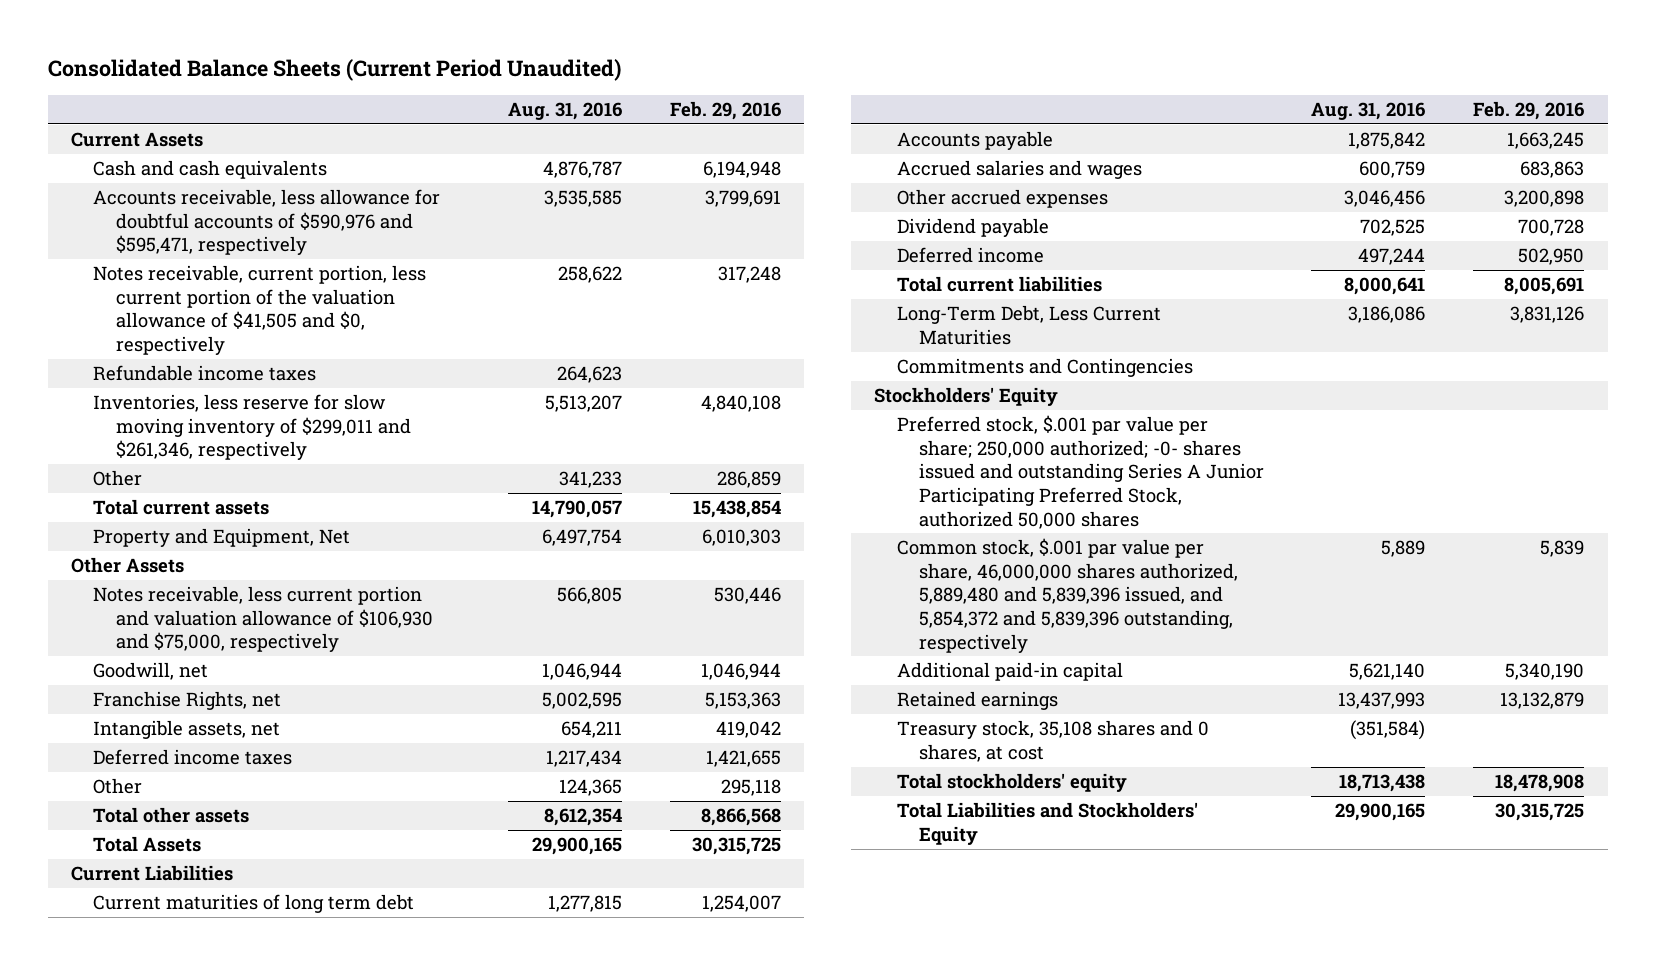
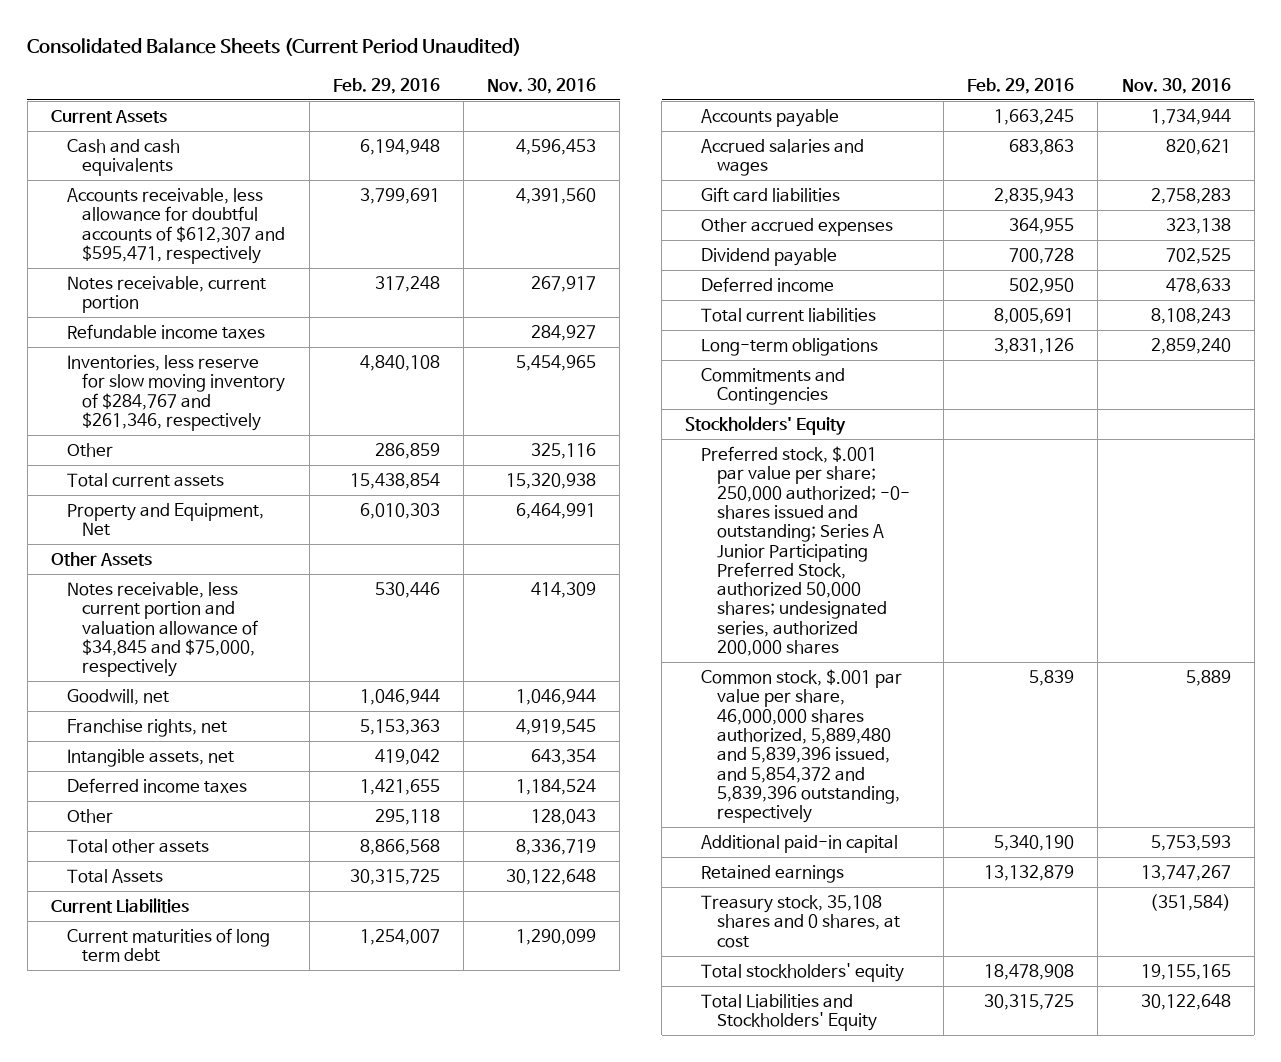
- | Aug. 31, 2016 | Feb. 29, 2016
+ | Feb. 29, 2016 | Nov. 30, 2016
- Accounts receivable, less allowance for doubtful accounts of $590,976 and $595,471, respectively | 3,535,585 | 3,799,691
- Notes receivable, current portion, less current portion of the valuation allowance of $41,505 and $0, respectively | 258,622 | 317,248
+ Accounts receivable, less allowance for doubtful accounts of $612,307 and $595,471, respectively | 3,799,691 | 4,391,560
+ Notes receivable, current portion | 317,248 | 267,917
- Inventories, less reserve for slow moving inventory of $299,011 and $261,346, respectively | 5,513,207 | 4,840,108
+ Inventories, less reserve for slow moving inventory of $284,767 and $261,346, respectively | 4,840,108 | 5,454,965
- Notes receivable, less current portion and valuation allowance of $106,930 and $75,000, respectively | 566,805 | 530,446
+ Notes receivable, less current portion and valuation allowance of $34,845 and $75,000, respectively | 530,446 | 414,309
- Franchise Rights, net | 5,002,595 | 5,153,363
+ Franchise rights, net | 5,153,363 | 4,919,545
- Other accrued expenses | 3,046,456 | 3,200,898
+ Gift card liabilities | 2,835,943 | 2,758,283
+ Other accrued expenses | 364,955 | 323,138
- Long-Term Debt, Less Current Maturities | 3,186,086 | 3,831,126
+ Long-term obligations | 3,831,126 | 2,859,240
- Preferred stock, $.001 par value per share; 250,000 authorized; -0- shares issued and outstanding Series A Junior Participating Preferred Stock, authorized 50,000 shares
+ Preferred stock, $.001 par value per share; 250,000 authorized; -0- shares issued and outstanding; Series A Junior Participating Preferred Stock, authorized 50,000 shares; undesignated series, authorized 200,000 shares

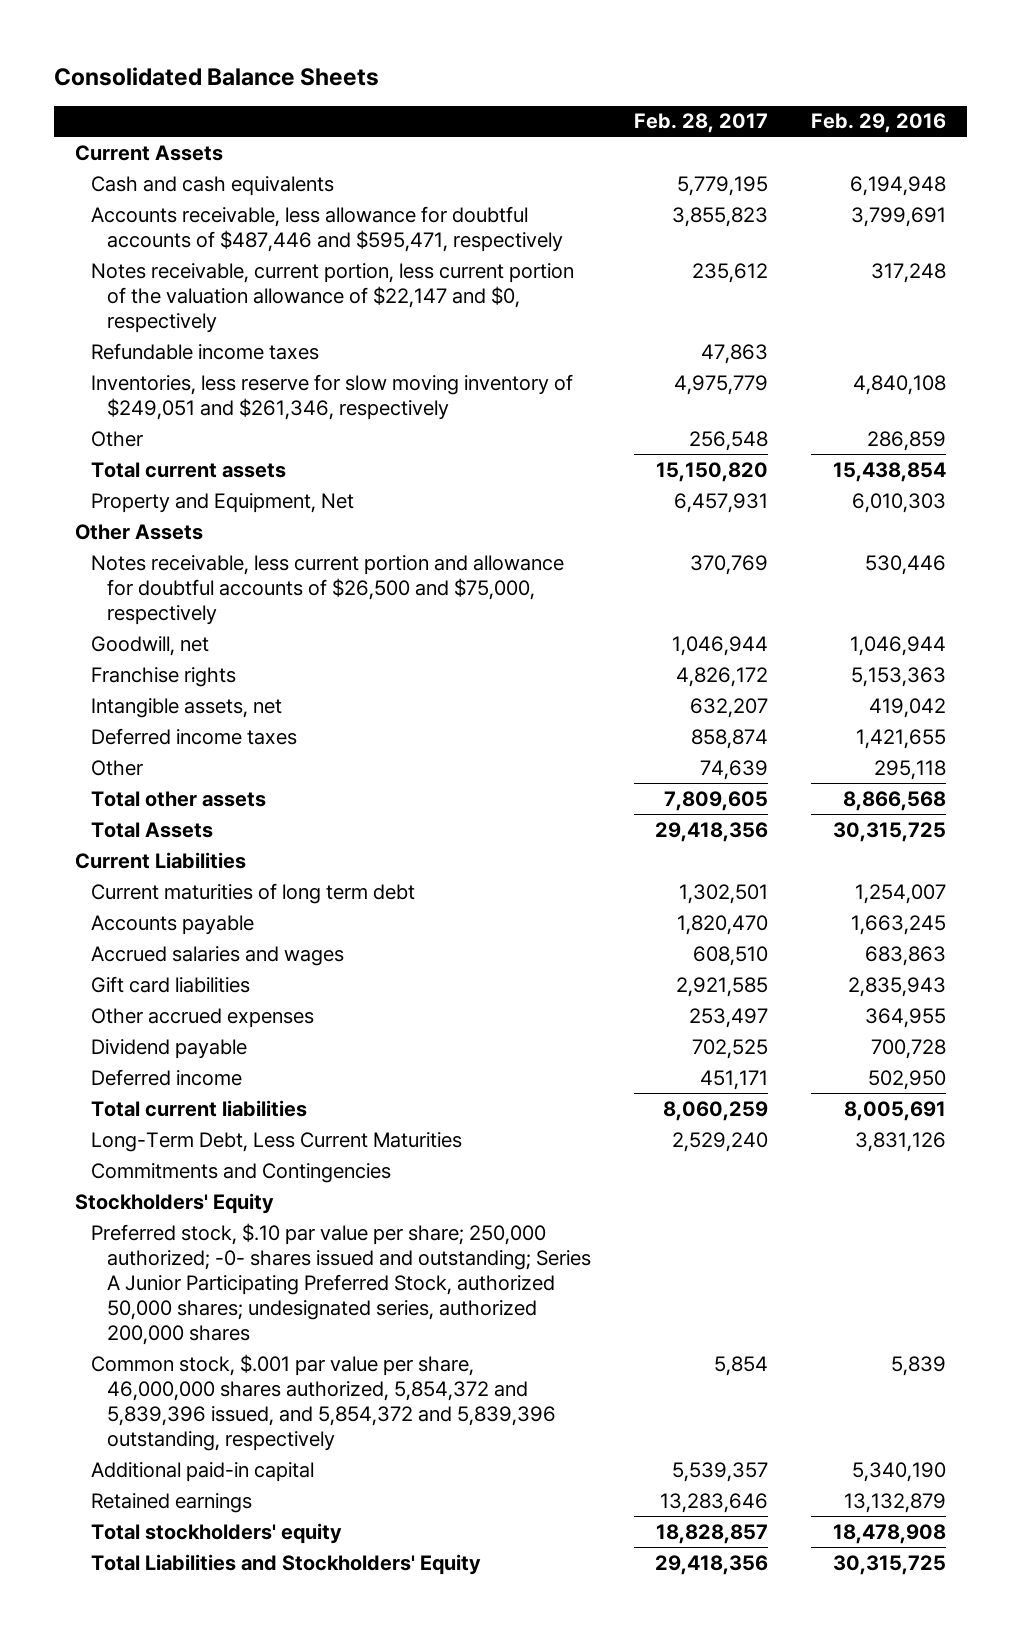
- Consolidated Balance Sheets (Current Period Unaudited)
+ Consolidated Balance Sheets
- | Feb. 29, 2016 | Nov. 30, 2016
+ | Feb. 28, 2017 | Feb. 29, 2016
- Accounts receivable, less allowance for doubtful accounts of $612,307 and $595,471, respectively | 3,799,691 | 4,391,560
- Notes receivable, current portion | 317,248 | 267,917
+ Accounts receivable, less allowance for doubtful accounts of $487,446 and $595,471, respectively | 3,855,823 | 3,799,691
+ Notes receivable, current portion, less current portion of the valuation allowance of $22,147 and $0, respectively | 235,612 | 317,248
- Inventories, less reserve for slow moving inventory of $284,767 and $261,346, respectively | 4,840,108 | 5,454,965
+ Inventories, less reserve for slow moving inventory of $249,051 and $261,346, respectively | 4,975,779 | 4,840,108
- Notes receivable, less current portion and valuation allowance of $34,845 and $75,000, respectively | 530,446 | 414,309
+ Notes receivable, less current portion and allowance for doubtful accounts of $26,500 and $75,000, respectively | 370,769 | 530,446
- Franchise rights, net | 5,153,363 | 4,919,545
+ Franchise rights | 4,826,172 | 5,153,363
- Long-term obligations | 3,831,126 | 2,859,240
+ Long-Term Debt, Less Current Maturities | 2,529,240 | 3,831,126
- Preferred stock, $.001 par value per share; 250,000 authorized; -0- shares issued and outstanding; Series A Junior Participating Preferred Stock, authorized 50,000 shares; undesignated series, authorized 200,000 shares
- Common stock, $.001 par value per share, 46,000,000 shares authorized, 5,889,480 and 5,839,396 issued, and 5,854,372 and 5,839,396 outstanding, respectively | 5,839 | 5,889
+ Preferred stock, $.10 par value per share; 250,000 authorized; -0- shares issued and outstanding; Series A Junior Participating Preferred Stock, authorized 50,000 shares; undesignated series, authorized 200,000 shares
+ Common stock, $.001 par value per share, 46,000,000 shares authorized, 5,854,372 and 5,839,396 issued, and 5,854,372 and 5,839,396 outstanding, respectively | 5,854 | 5,839
- Treasury stock, 35,108 shares and 0 shares, at cost | | (351,584)

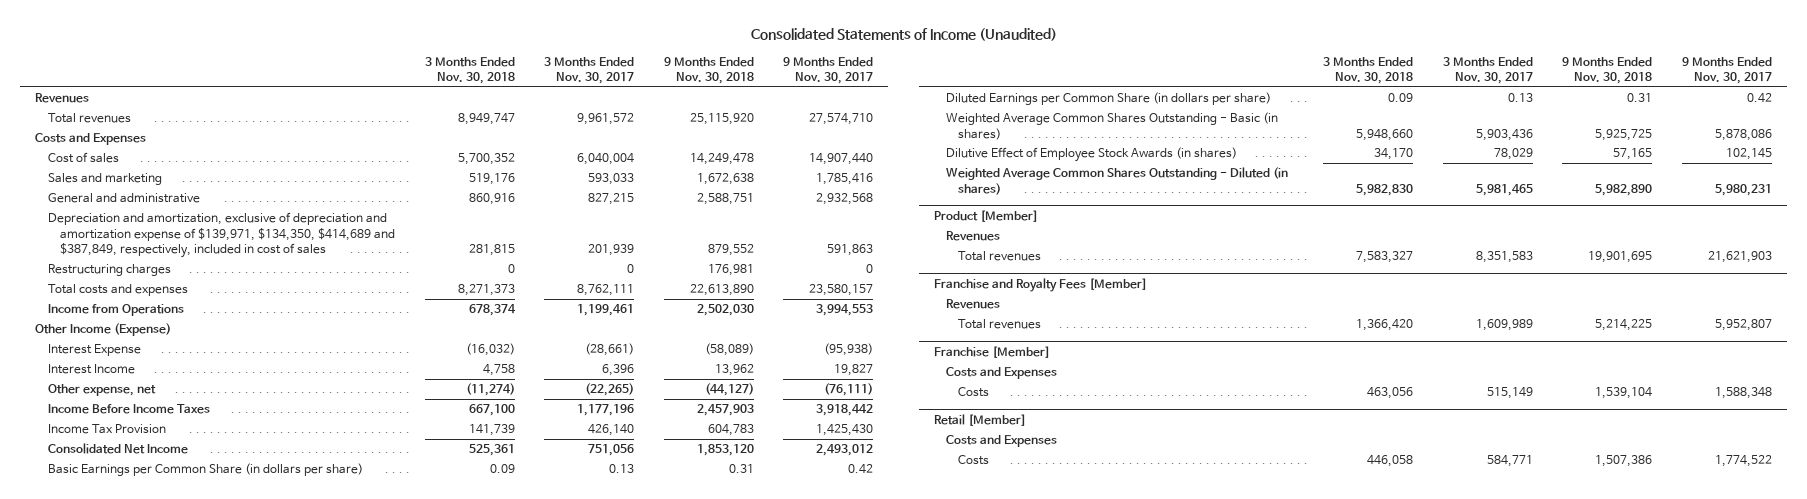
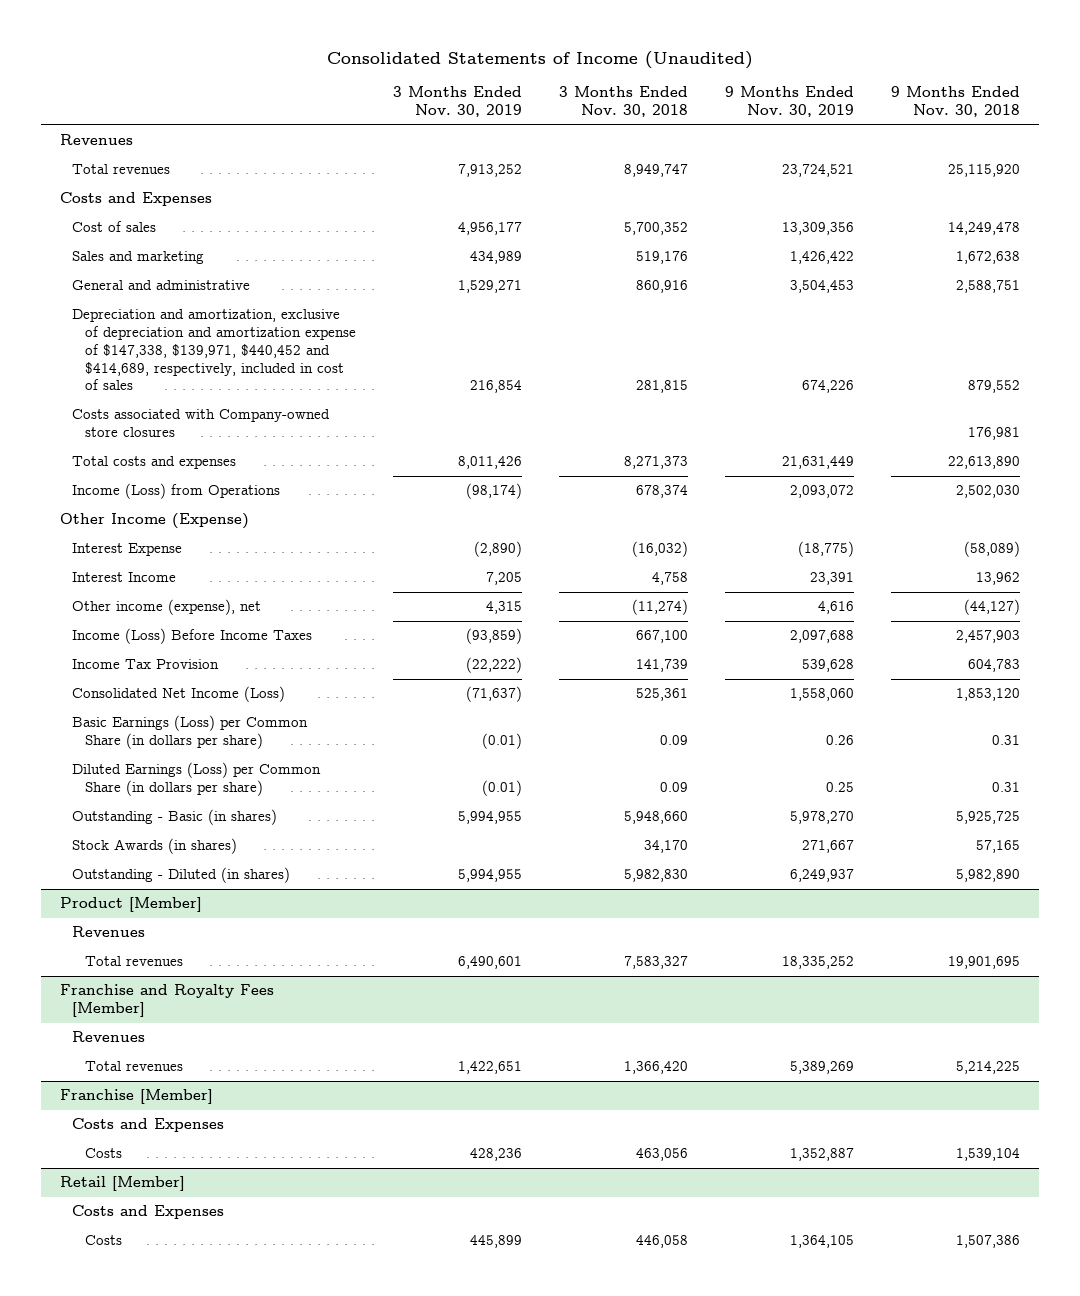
- | 3 Months Ended Nov. 30, 2018 | 3 Months Ended Nov. 30, 2017 | 9 Months Ended Nov. 30, 2018 | 9 Months Ended Nov. 30, 2017
+ | 3 Months Ended Nov. 30, 2019 | 3 Months Ended Nov. 30, 2018 | 9 Months Ended Nov. 30, 2019 | 9 Months Ended Nov. 30, 2018
- Depreciation and amortization, exclusive of depreciation and amortization expense of $139,971, $134,350, $414,689 and $387,849, respectively, included in cost of sales | 281,815 | 201,939 | 879,552 | 591,863
- Restructuring charges | 0 | 0 | 176,981 | 0
+ Depreciation and amortization, exclusive of depreciation and amortization expense of $147,338, $139,971, $440,452 and $414,689, respectively, included in cost of sales | 216,854 | 281,815 | 674,226 | 879,552
+ Costs associated with Company-owned store closures | | | | 176,981
- Income from Operations | 678,374 | 1,199,461 | 2,502,030 | 3,994,553
+ Income (Loss) from Operations | (98,174) | 678,374 | 2,093,072 | 2,502,030
- Other expense, net | (11,274) | (22,265) | (44,127) | (76,111)
- Income Before Income Taxes | 667,100 | 1,177,196 | 2,457,903 | 3,918,442
+ Other income (expense), net | 4,315 | (11,274) | 4,616 | (44,127)
+ Income (Loss) Before Income Taxes | (93,859) | 667,100 | 2,097,688 | 2,457,903
- Consolidated Net Income | 525,361 | 751,056 | 1,853,120 | 2,493,012
- Basic Earnings per Common Share (in dollars per share) | 0.09 | 0.13 | 0.31 | 0.42
- Diluted Earnings per Common Share (in dollars per share) | 0.09 | 0.13 | 0.31 | 0.42
- Weighted Average Common Shares Outstanding - Basic (in shares) | 5,948,660 | 5,903,436 | 5,925,725 | 5,878,086
- Dilutive Effect of Employee Stock Awards (in shares) | 34,170 | 78,029 | 57,165 | 102,145
- Weighted Average Common Shares Outstanding - Diluted (in shares) | 5,982,830 | 5,981,465 | 5,982,890 | 5,980,231
+ Consolidated Net Income (Loss) | (71,637) | 525,361 | 1,558,060 | 1,853,120
+ Basic Earnings (Loss) per Common Share (in dollars per share) | (0.01) | 0.09 | 0.26 | 0.31
+ Diluted Earnings (Loss) per Common Share (in dollars per share) | (0.01) | 0.09 | 0.25 | 0.31
+ Outstanding - Basic (in shares) | 5,994,955 | 5,948,660 | 5,978,270 | 5,925,725
+ Stock Awards (in shares) | | 34,170 | 271,667 | 57,165
+ Outstanding - Diluted (in shares) | 5,994,955 | 5,982,830 | 6,249,937 | 5,982,890

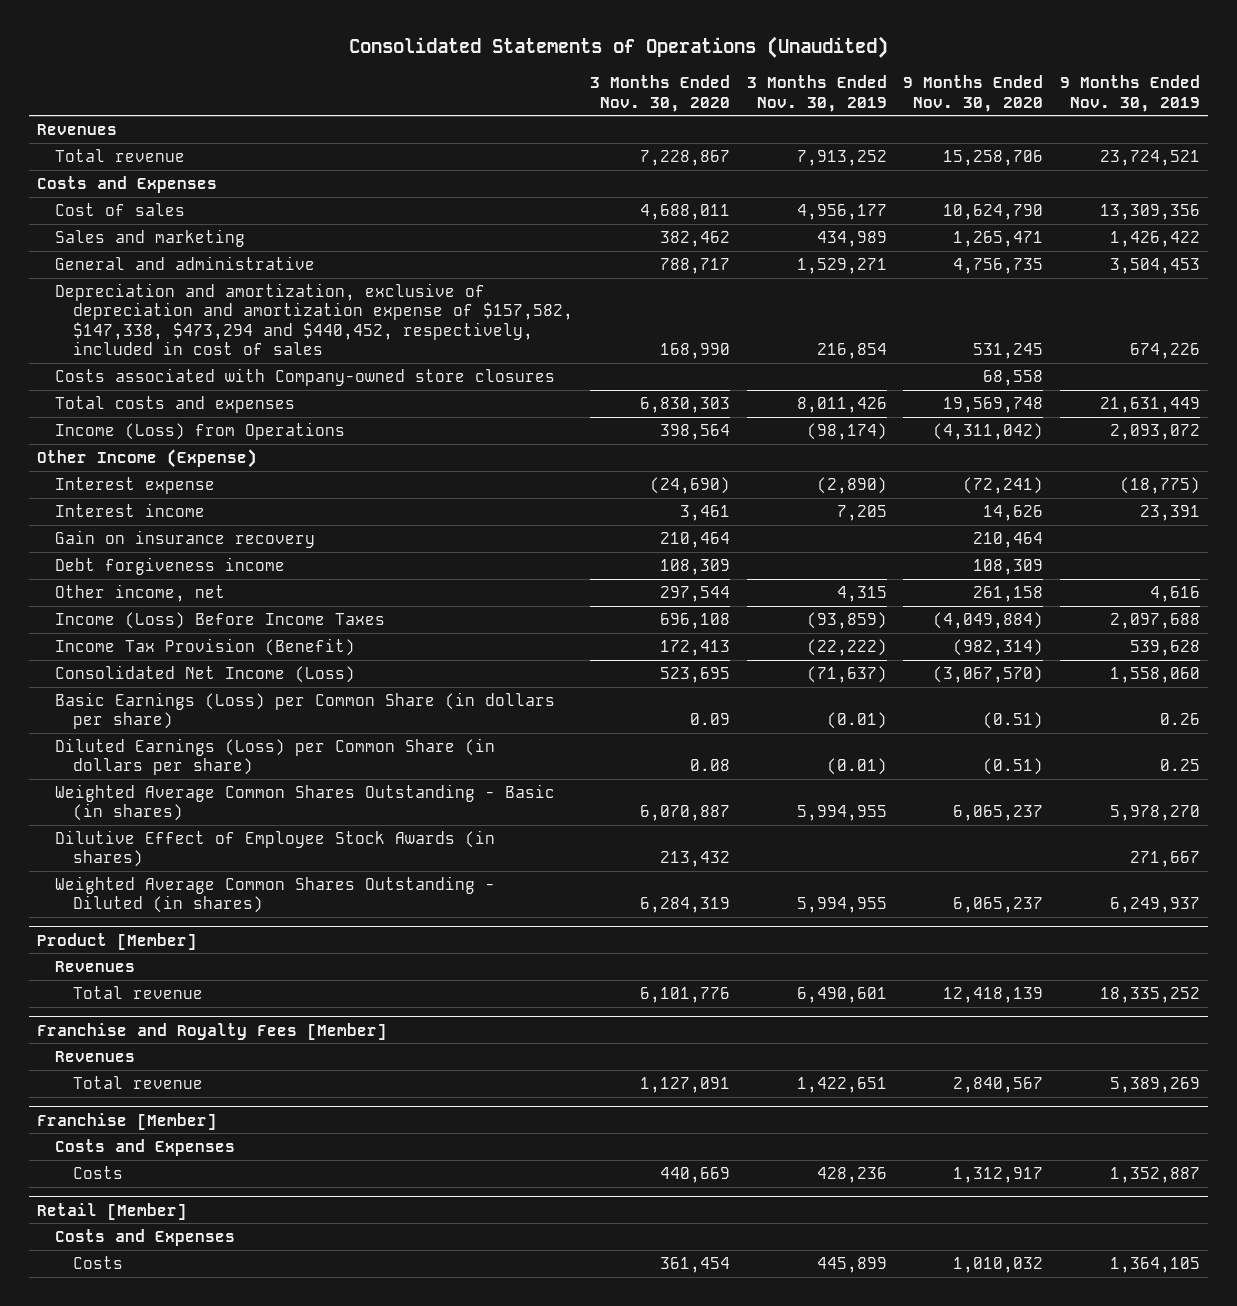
- Consolidated Statements of Income (Unaudited)
+ Consolidated Statements of Operations (Unaudited)
- | 3 Months Ended Nov. 30, 2019 | 3 Months Ended Nov. 30, 2018 | 9 Months Ended Nov. 30, 2019 | 9 Months Ended Nov. 30, 2018
+ | 3 Months Ended Nov. 30, 2020 | 3 Months Ended Nov. 30, 2019 | 9 Months Ended Nov. 30, 2020 | 9 Months Ended Nov. 30, 2019
- Total revenues | 7,913,252 | 8,949,747 | 23,724,521 | 25,115,920
+ Total revenue | 7,228,867 | 7,913,252 | 15,258,706 | 23,724,521
- Depreciation and amortization, exclusive of depreciation and amortization expense of $147,338, $139,971, $440,452 and $414,689, respectively, included in cost of sales | 216,854 | 281,815 | 674,226 | 879,552
+ Depreciation and amortization, exclusive of depreciation and amortization expense of $157,582, $147,338, $473,294 and $440,452, respectively, included in cost of sales | 168,990 | 216,854 | 531,245 | 674,226
- Interest Expense | (2,890) | (16,032) | (18,775) | (58,089)
- Interest Income | 7,205 | 4,758 | 23,391 | 13,962
- Other income (expense), net | 4,315 | (11,274) | 4,616 | (44,127)
+ Interest expense | (24,690) | (2,890) | (72,241) | (18,775)
+ Interest income | 3,461 | 7,205 | 14,626 | 23,391
+ Gain on insurance recovery | 210,464 | | 210,464 |
+ Debt forgiveness income | 108,309 | | 108,309 |
+ Other income, net | 297,544 | 4,315 | 261,158 | 4,616
- Income Tax Provision | (22,222) | 141,739 | 539,628 | 604,783
+ Income Tax Provision (Benefit) | 172,413 | (22,222) | (982,314) | 539,628
- Outstanding - Basic (in shares) | 5,994,955 | 5,948,660 | 5,978,270 | 5,925,725
- Stock Awards (in shares) | | 34,170 | 271,667 | 57,165
- Outstanding - Diluted (in shares) | 5,994,955 | 5,982,830 | 6,249,937 | 5,982,890
+ Weighted Average Common Shares Outstanding - Basic (in shares) | 6,070,887 | 5,994,955 | 6,065,237 | 5,978,270
+ Dilutive Effect of Employee Stock Awards (in shares) | 213,432 | | | 271,667
+ Weighted Average Common Shares Outstanding - Diluted (in shares) | 6,284,319 | 5,994,955 | 6,065,237 | 6,249,937
@ Product [Member]
- Total revenues | 6,490,601 | 7,583,327 | 18,335,252 | 19,901,695
+ Total revenue | 6,101,776 | 6,490,601 | 12,418,139 | 18,335,252
@ Franchise and Royalty Fees [Member]
- Total revenues | 1,422,651 | 1,366,420 | 5,389,269 | 5,214,225
+ Total revenue | 1,127,091 | 1,422,651 | 2,840,567 | 5,389,269

